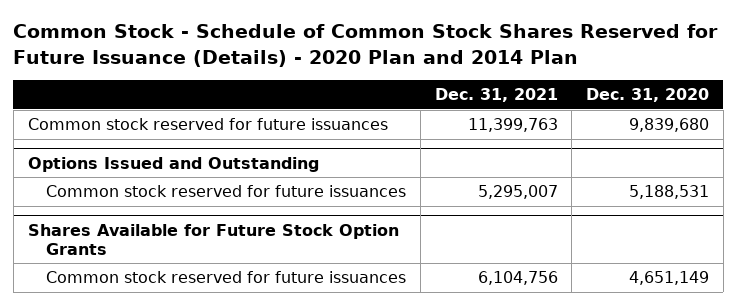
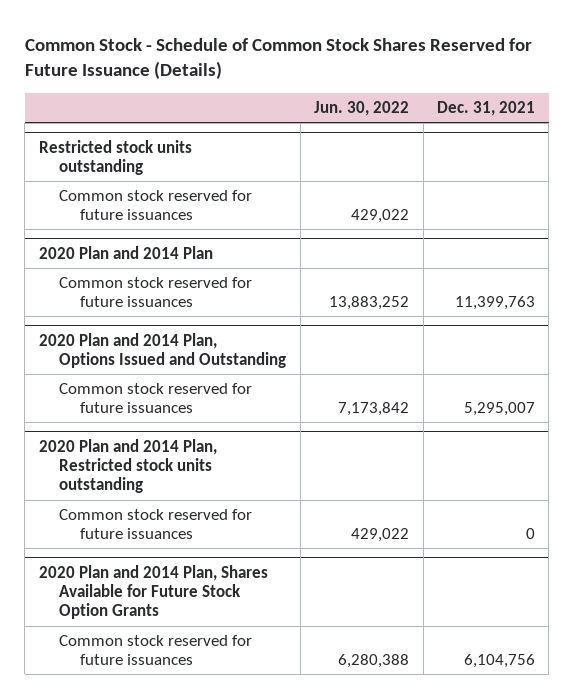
- Common Stock - Schedule of Common Stock Shares Reserved for Future Issuance (Details) - 2020 Plan and 2014 Plan
+ Common Stock - Schedule of Common Stock Shares Reserved for Future Issuance (Details)
- | Dec. 31, 2021 | Dec. 31, 2020
+ | Jun. 30, 2022 | Dec. 31, 2021
+ Restricted stock units outstanding
+ Common stock reserved for future issuances | 429,022 |
+ 2020 Plan and 2014 Plan
- Options Issued and Outstanding
+ 2020 Plan and 2014 Plan, Options Issued and Outstanding
- Shares Available for Future Stock Option Grants
+ 2020 Plan and 2014 Plan, Restricted stock units outstanding
+ Common stock reserved for future issuances | 429,022 | 0
+ 2020 Plan and 2014 Plan, Shares Available for Future Stock Option Grants

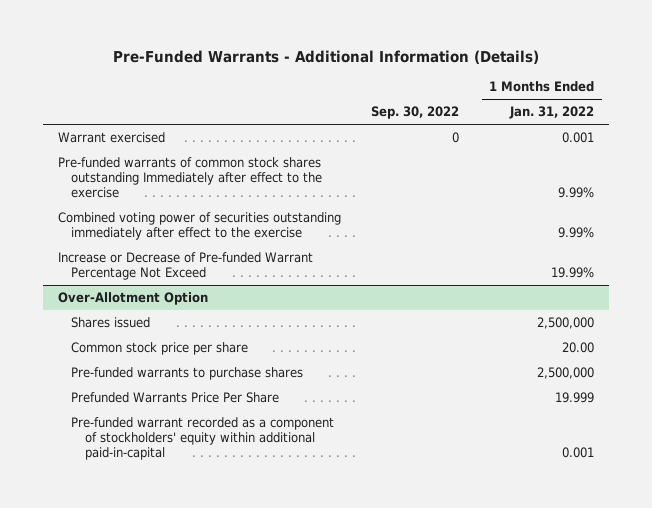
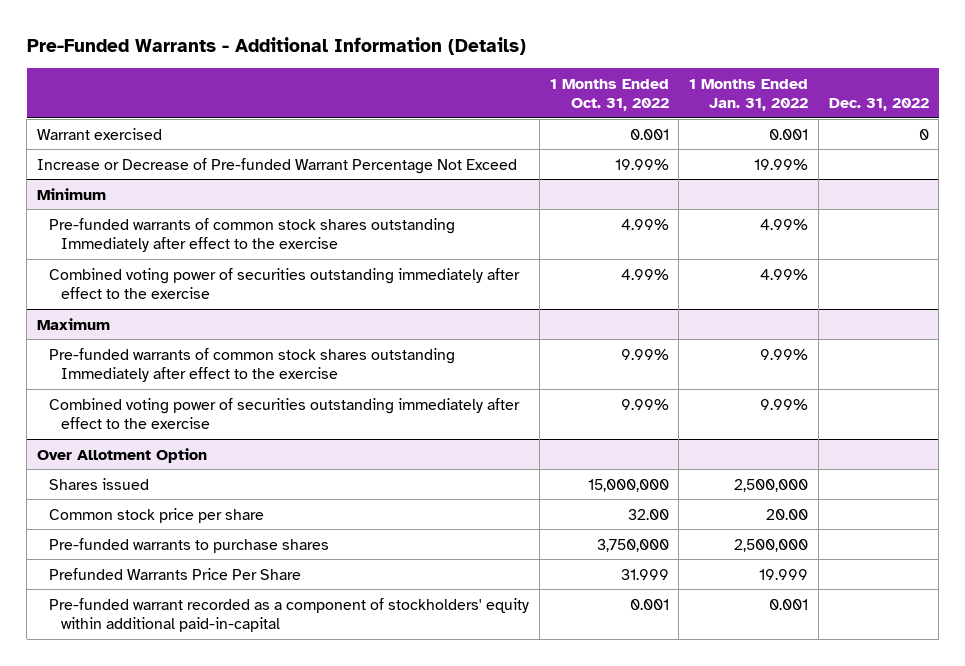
- | Sep. 30, 2022 | 1 Months Ended Jan. 31, 2022
+ | 1 Months Ended Oct. 31, 2022 | 1 Months Ended Jan. 31, 2022 | Dec. 31, 2022
moved up: Increase or Decrease of Pre-funded Warrant Percentage Not Exceed | 19.99% | 19.99% |
+ Minimum
+ Pre-funded warrants of common stock shares outstanding Immediately after effect to the exercise | 4.99% | 4.99% |
+ Combined voting power of securities outstanding immediately after effect to the exercise | 4.99% | 4.99% |
+ Maximum
- Over-Allotment Option
+ Over Allotment Option

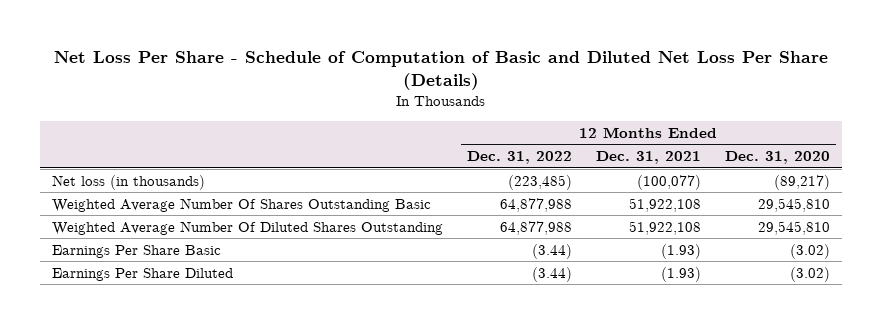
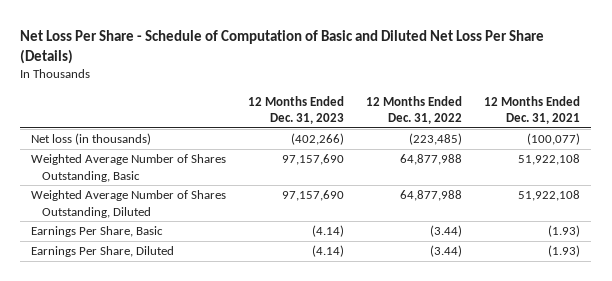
- | 12 Months Ended Dec. 31, 2022 | 12 Months Ended Dec. 31, 2021 | 12 Months Ended Dec. 31, 2020
+ | 12 Months Ended Dec. 31, 2023 | 12 Months Ended Dec. 31, 2022 | 12 Months Ended Dec. 31, 2021
- Weighted Average Number Of Shares Outstanding Basic | 64,877,988 | 51,922,108 | 29,545,810
- Weighted Average Number Of Diluted Shares Outstanding | 64,877,988 | 51,922,108 | 29,545,810
- Earnings Per Share Basic | (3.44) | (1.93) | (3.02)
- Earnings Per Share Diluted | (3.44) | (1.93) | (3.02)
+ Weighted Average Number of Shares Outstanding, Basic | 97,157,690 | 64,877,988 | 51,922,108
+ Weighted Average Number of Shares Outstanding, Diluted | 97,157,690 | 64,877,988 | 51,922,108
+ Earnings Per Share, Basic | (4.14) | (3.44) | (1.93)
+ Earnings Per Share, Diluted | (4.14) | (3.44) | (1.93)

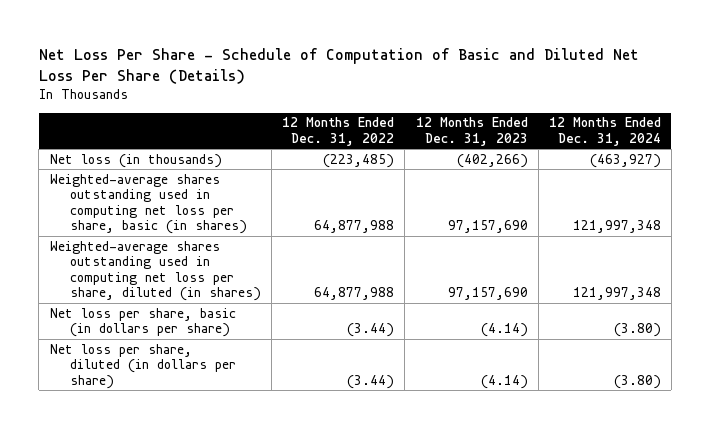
- | 12 Months Ended Dec. 31, 2023 | 12 Months Ended Dec. 31, 2022 | 12 Months Ended Dec. 31, 2021
+ | 12 Months Ended Dec. 31, 2022 | 12 Months Ended Dec. 31, 2023 | 12 Months Ended Dec. 31, 2024
- Weighted Average Number of Shares Outstanding, Basic | 97,157,690 | 64,877,988 | 51,922,108
- Weighted Average Number of Shares Outstanding, Diluted | 97,157,690 | 64,877,988 | 51,922,108
- Earnings Per Share, Basic | (4.14) | (3.44) | (1.93)
- Earnings Per Share, Diluted | (4.14) | (3.44) | (1.93)
+ Weighted-average shares outstanding used in computing net loss per share, basic (in shares) | 64,877,988 | 97,157,690 | 121,997,348
+ Weighted-average shares outstanding used in computing net loss per share, diluted (in shares) | 64,877,988 | 97,157,690 | 121,997,348
+ Net loss per share, basic (in dollars per share) | (3.44) | (4.14) | (3.80)
+ Net loss per share, diluted (in dollars per share) | (3.44) | (4.14) | (3.80)

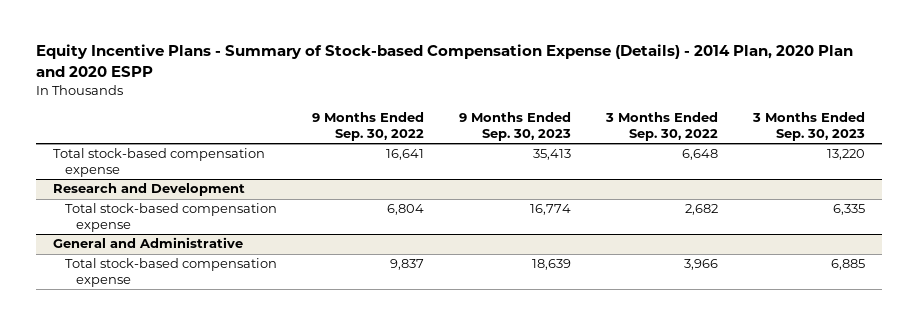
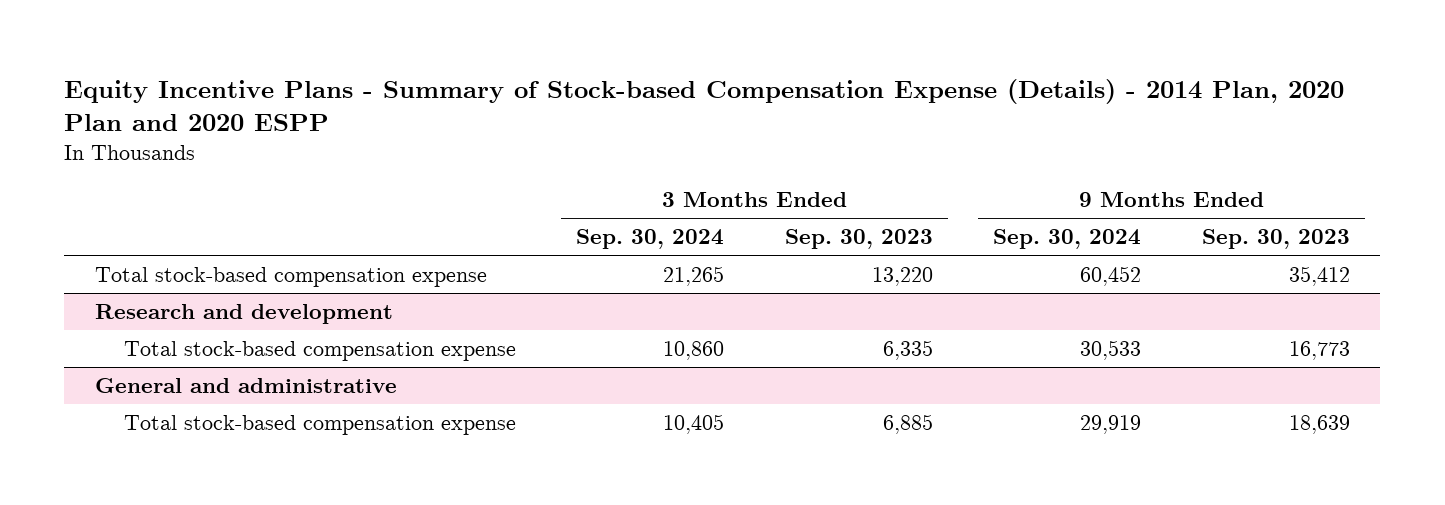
- | 9 Months Ended Sep. 30, 2022 | 9 Months Ended Sep. 30, 2023 | 3 Months Ended Sep. 30, 2022 | 3 Months Ended Sep. 30, 2023
+ | 3 Months Ended Sep. 30, 2024 | 3 Months Ended Sep. 30, 2023 | 9 Months Ended Sep. 30, 2024 | 9 Months Ended Sep. 30, 2023
- Total stock-based compensation expense | 16,641 | 35,413 | 6,648 | 13,220
- Research and Development
- Total stock-based compensation expense | 6,804 | 16,774 | 2,682 | 6,335
- General and Administrative
+ Total stock-based compensation expense | 21,265 | 13,220 | 60,452 | 35,412
+ Research and development
+ Total stock-based compensation expense | 10,860 | 6,335 | 30,533 | 16,773
+ General and administrative

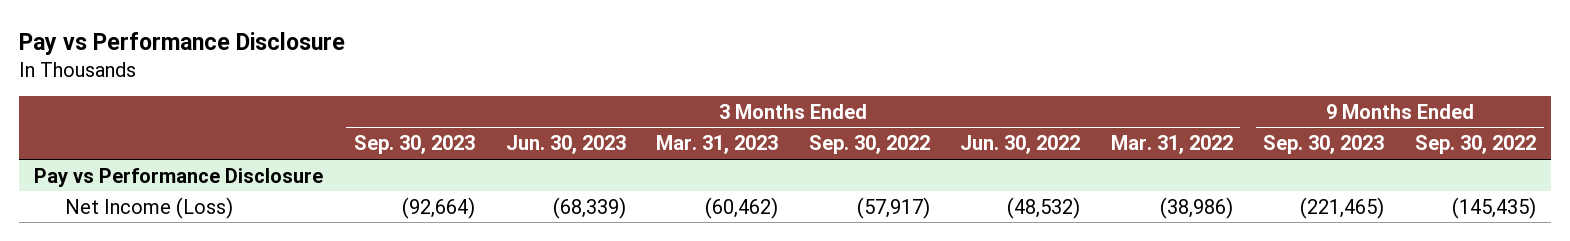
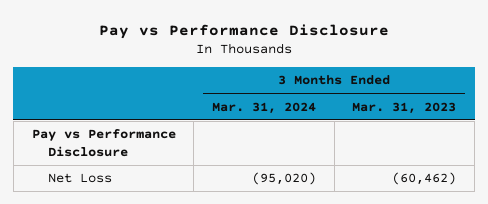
- | 3 Months Ended Sep. 30, 2023 | 3 Months Ended Jun. 30, 2023 | 3 Months Ended Mar. 31, 2023 | 3 Months Ended Sep. 30, 2022 | 3 Months Ended Jun. 30, 2022 | 3 Months Ended Mar. 31, 2022 | 9 Months Ended Sep. 30, 2023 | 9 Months Ended Sep. 30, 2022
+ | 3 Months Ended Mar. 31, 2024 | 3 Months Ended Mar. 31, 2023
- Net Income (Loss) | (92,664) | (68,339) | (60,462) | (57,917) | (48,532) | (38,986) | (221,465) | (145,435)
+ Net Loss | (95,020) | (60,462)

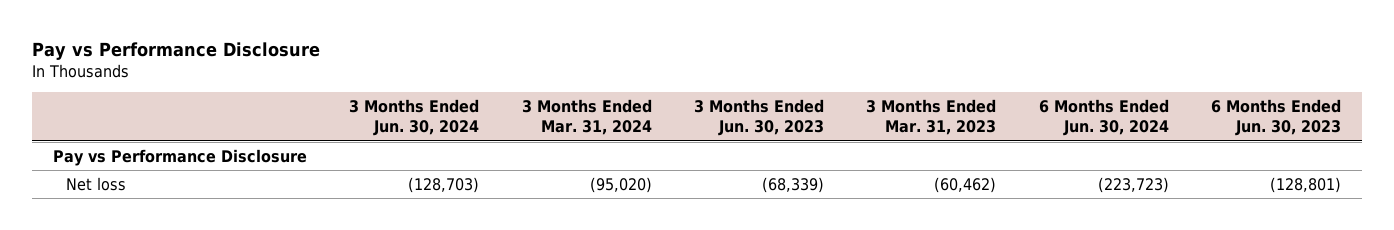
- | 3 Months Ended Mar. 31, 2024 | 3 Months Ended Mar. 31, 2023
+ | 3 Months Ended Jun. 30, 2024 | 3 Months Ended Mar. 31, 2024 | 3 Months Ended Jun. 30, 2023 | 3 Months Ended Mar. 31, 2023 | 6 Months Ended Jun. 30, 2024 | 6 Months Ended Jun. 30, 2023
- Net Loss | (95,020) | (60,462)
+ Net loss | (128,703) | (95,020) | (68,339) | (60,462) | (223,723) | (128,801)

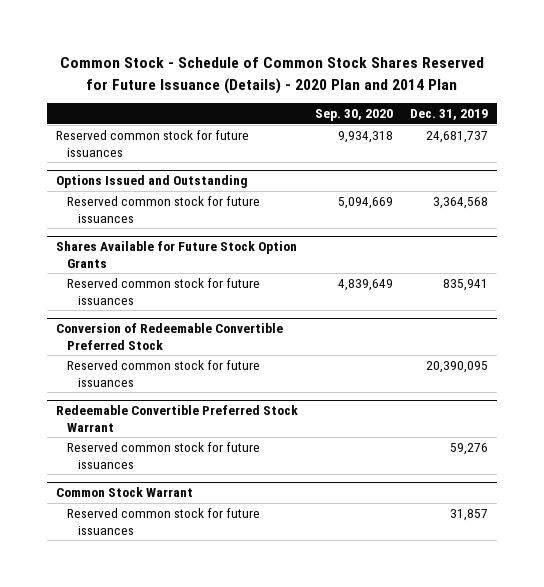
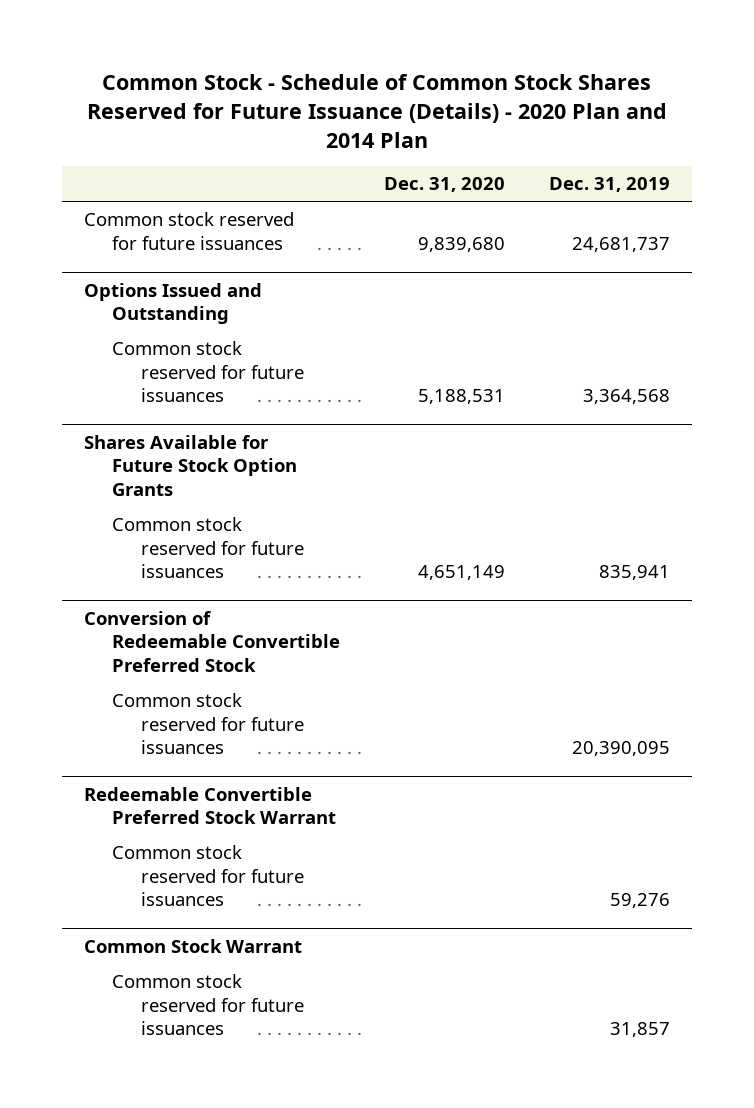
- | Sep. 30, 2020 | Dec. 31, 2019
+ | Dec. 31, 2020 | Dec. 31, 2019
- Reserved common stock for future issuances | 9,934,318 | 24,681,737
+ Common stock reserved for future issuances | 9,839,680 | 24,681,737
@ Options Issued and Outstanding
- Reserved common stock for future issuances | 5,094,669 | 3,364,568
+ Common stock reserved for future issuances | 5,188,531 | 3,364,568
@ Shares Available for Future Stock Option Grants
- Reserved common stock for future issuances | 4,839,649 | 835,941
+ Common stock reserved for future issuances | 4,651,149 | 835,941
@ Conversion of Redeemable Convertible Preferred Stock
- Reserved common stock for future issuances | | 20,390,095
+ Common stock reserved for future issuances | | 20,390,095
@ Redeemable Convertible Preferred Stock Warrant
- Reserved common stock for future issuances | | 59,276
+ Common stock reserved for future issuances | | 59,276
@ Common Stock Warrant
- Reserved common stock for future issuances | | 31,857
+ Common stock reserved for future issuances | | 31,857

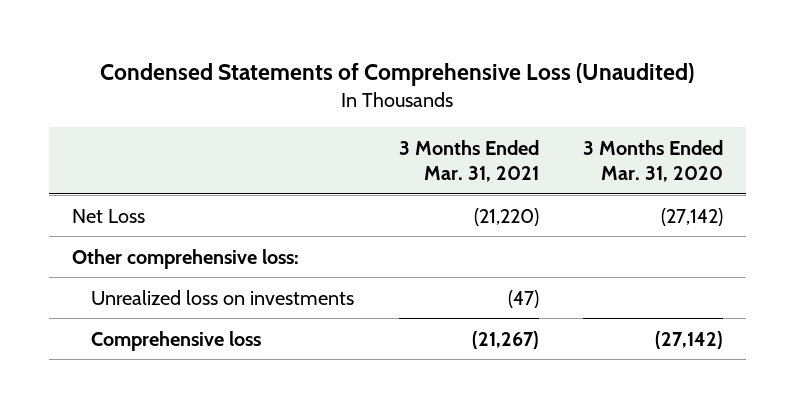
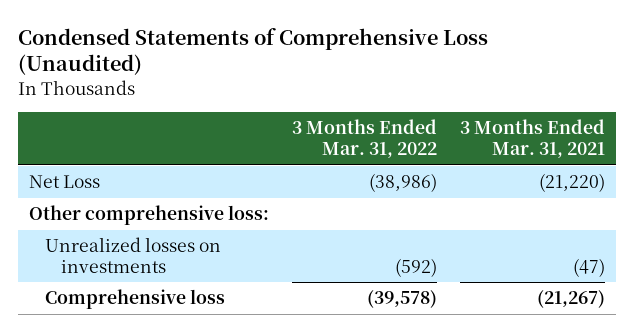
- | 3 Months Ended Mar. 31, 2021 | 3 Months Ended Mar. 31, 2020
+ | 3 Months Ended Mar. 31, 2022 | 3 Months Ended Mar. 31, 2021
- Unrealized loss on investments | (47) |
+ Unrealized losses on investments | (592) | (47)

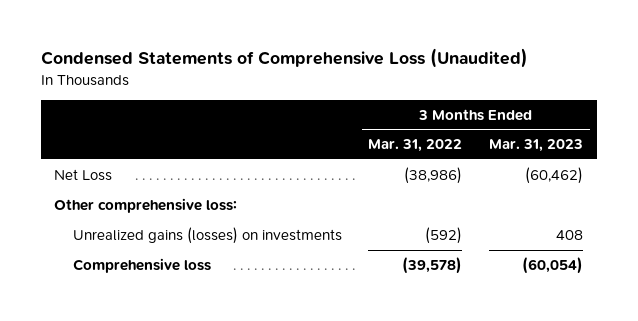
- | 3 Months Ended Mar. 31, 2022 | 3 Months Ended Mar. 31, 2021
+ | 3 Months Ended Mar. 31, 2022 | 3 Months Ended Mar. 31, 2023
- Unrealized losses on investments | (592) | (47)
+ Unrealized gains (losses) on investments | (592) | 408

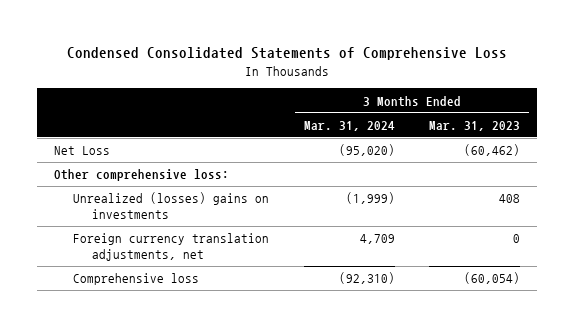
- Condensed Statements of Comprehensive Loss (Unaudited)
+ Condensed Consolidated Statements of Comprehensive Loss
- | 3 Months Ended Mar. 31, 2022 | 3 Months Ended Mar. 31, 2023
+ | 3 Months Ended Mar. 31, 2024 | 3 Months Ended Mar. 31, 2023
- Unrealized gains (losses) on investments | (592) | 408
+ Unrealized (losses) gains on investments | (1,999) | 408
+ Foreign currency translation adjustments, net | 4,709 | 0

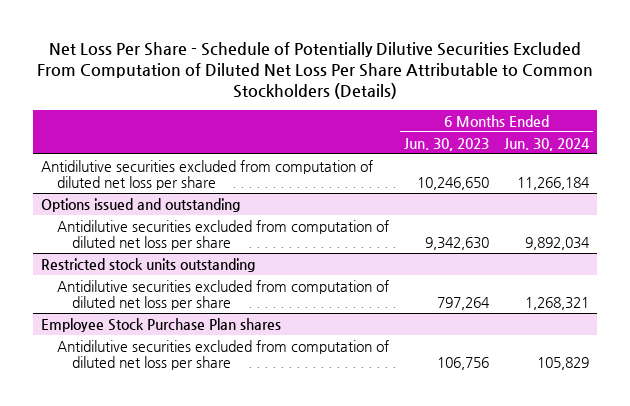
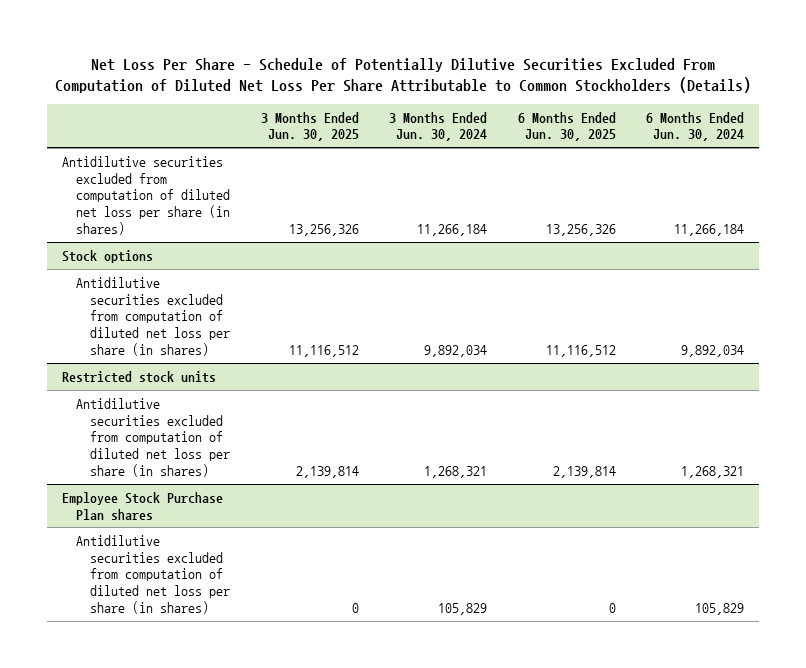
- | 6 Months Ended Jun. 30, 2023 | 6 Months Ended Jun. 30, 2024
+ | 3 Months Ended Jun. 30, 2025 | 3 Months Ended Jun. 30, 2024 | 6 Months Ended Jun. 30, 2025 | 6 Months Ended Jun. 30, 2024
- Antidilutive securities excluded from computation of diluted net loss per share | 10,246,650 | 11,266,184
- Options issued and outstanding
- Antidilutive securities excluded from computation of diluted net loss per share | 9,342,630 | 9,892,034
- Restricted stock units outstanding
- Antidilutive securities excluded from computation of diluted net loss per share | 797,264 | 1,268,321
+ Antidilutive securities excluded from computation of diluted net loss per share (in shares) | 13,256,326 | 11,266,184 | 13,256,326 | 11,266,184
+ Stock options
+ Antidilutive securities excluded from computation of diluted net loss per share (in shares) | 11,116,512 | 9,892,034 | 11,116,512 | 9,892,034
+ Restricted stock units
+ Antidilutive securities excluded from computation of diluted net loss per share (in shares) | 2,139,814 | 1,268,321 | 2,139,814 | 1,268,321
@ Employee Stock Purchase Plan shares
- Antidilutive securities excluded from computation of diluted net loss per share | 106,756 | 105,829
+ Antidilutive securities excluded from computation of diluted net loss per share (in shares) | 0 | 105,829 | 0 | 105,829

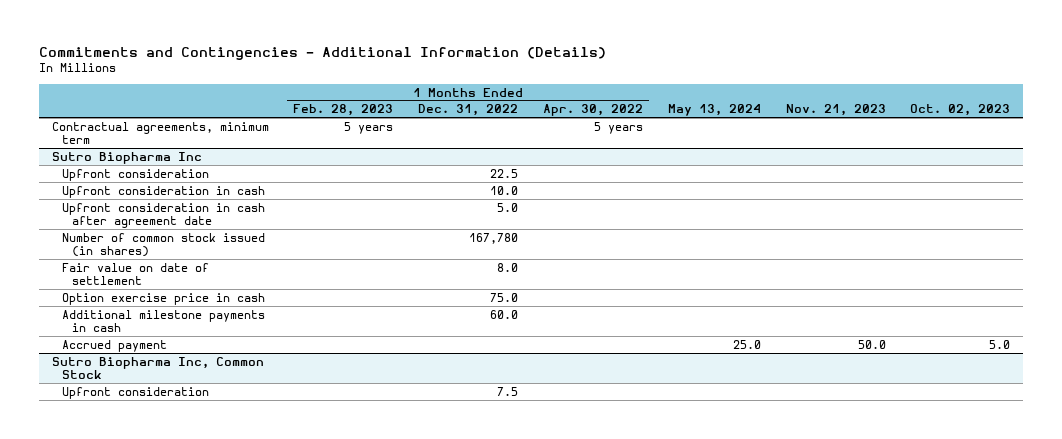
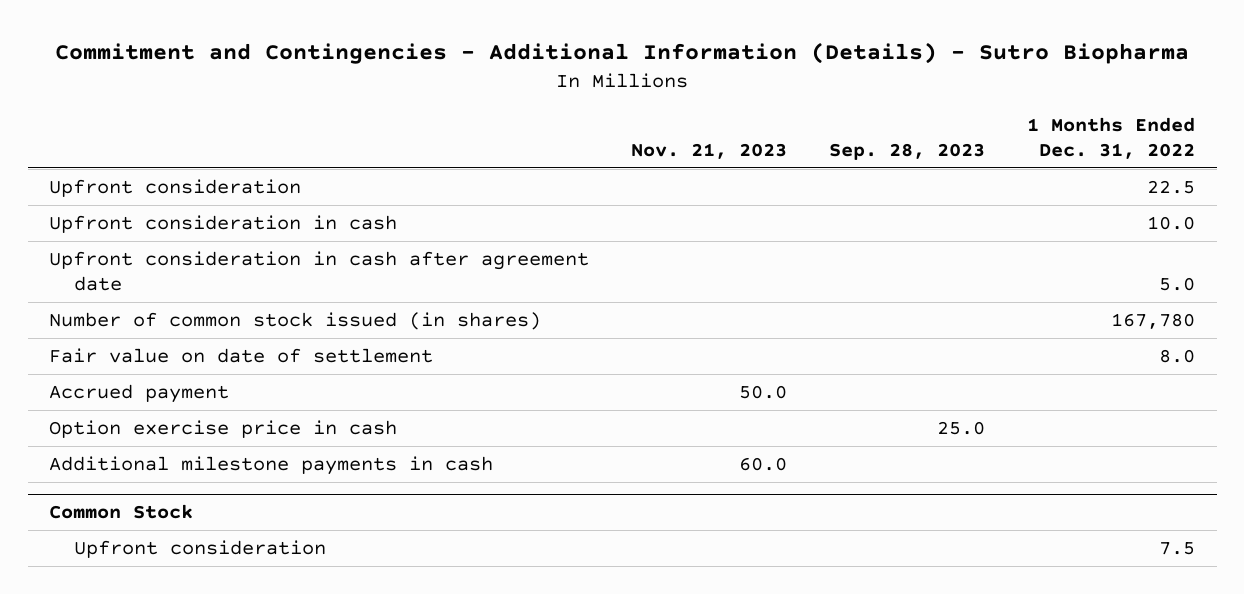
- Commitments and Contingencies - Additional Information (Details)
+ Commitment and Contingencies - Additional Information (Details) - Sutro Biopharma
- | 1 Months Ended Feb. 28, 2023 | 1 Months Ended Dec. 31, 2022 | 1 Months Ended Apr. 30, 2022 | May 13, 2024 | Nov. 21, 2023 | Oct. 02, 2023
+ | Nov. 21, 2023 | Sep. 28, 2023 | 1 Months Ended Dec. 31, 2022
- Contractual agreements, minimum term | 5 years | | 5 years | | |
- Sutro Biopharma Inc
- Option exercise price in cash | | 75.0 | | | |
- Additional milestone payments in cash | | 60.0 | | | |
- Sutro Biopharma Inc, Common Stock
+ Option exercise price in cash | | 25.0 |
+ Additional milestone payments in cash | 60.0 | |
+ Common Stock

